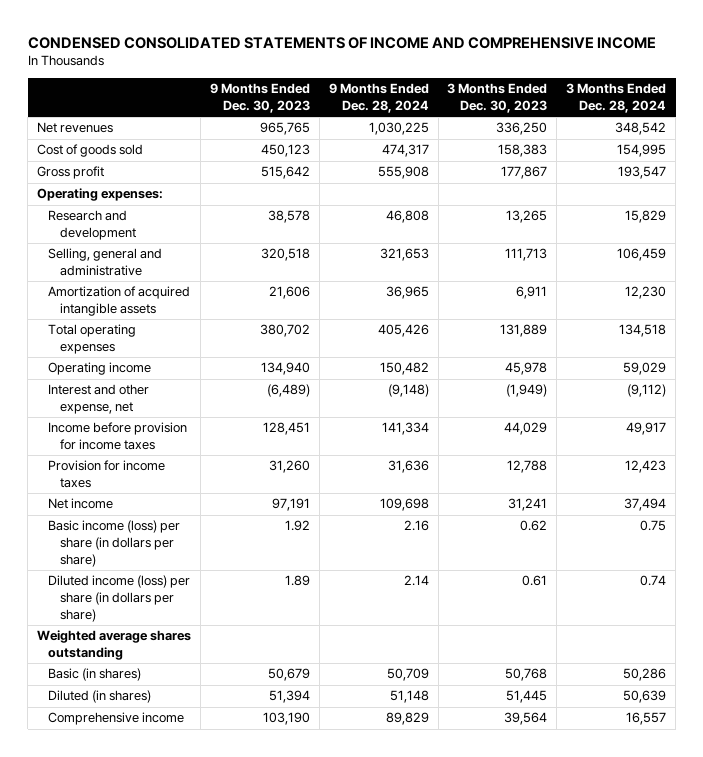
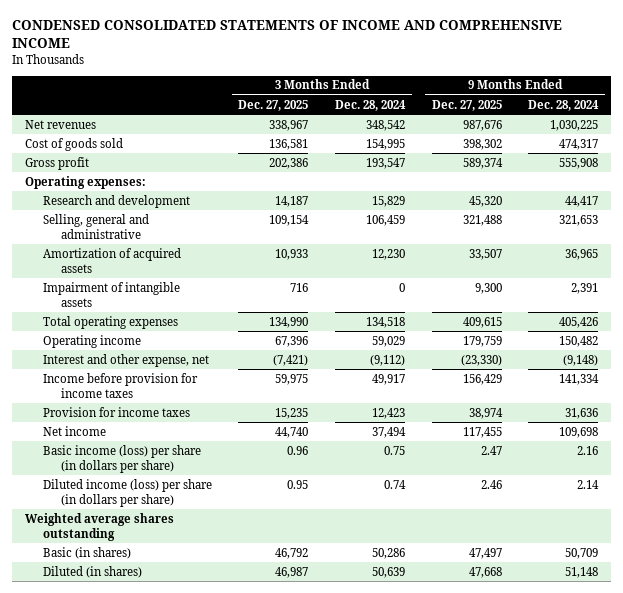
- | 9 Months Ended Dec. 30, 2023 | 9 Months Ended Dec. 28, 2024 | 3 Months Ended Dec. 30, 2023 | 3 Months Ended Dec. 28, 2024
+ | 3 Months Ended Dec. 27, 2025 | 3 Months Ended Dec. 28, 2024 | 9 Months Ended Dec. 27, 2025 | 9 Months Ended Dec. 28, 2024
- Research and development | 38,578 | 46,808 | 13,265 | 15,829
+ Research and development | 14,187 | 15,829 | 45,320 | 44,417
- Amortization of acquired intangible assets | 21,606 | 36,965 | 6,911 | 12,230
+ Amortization of acquired assets | 10,933 | 12,230 | 33,507 | 36,965
+ Impairment of intangible assets | 716 | 0 | 9,300 | 2,391
- Comprehensive income | 103,190 | 89,829 | 39,564 | 16,557

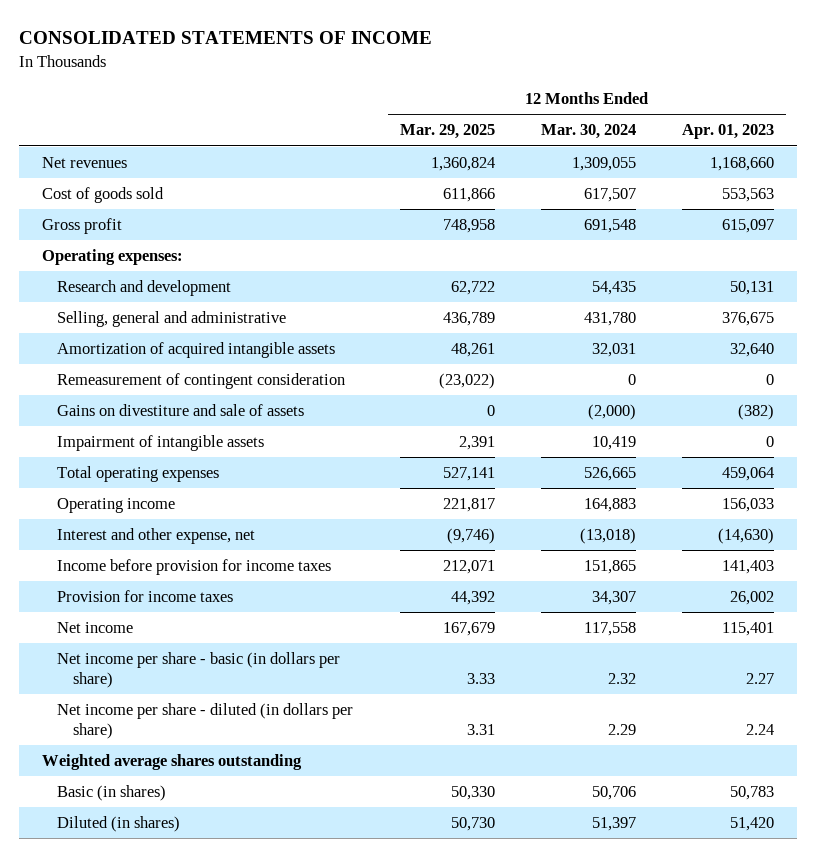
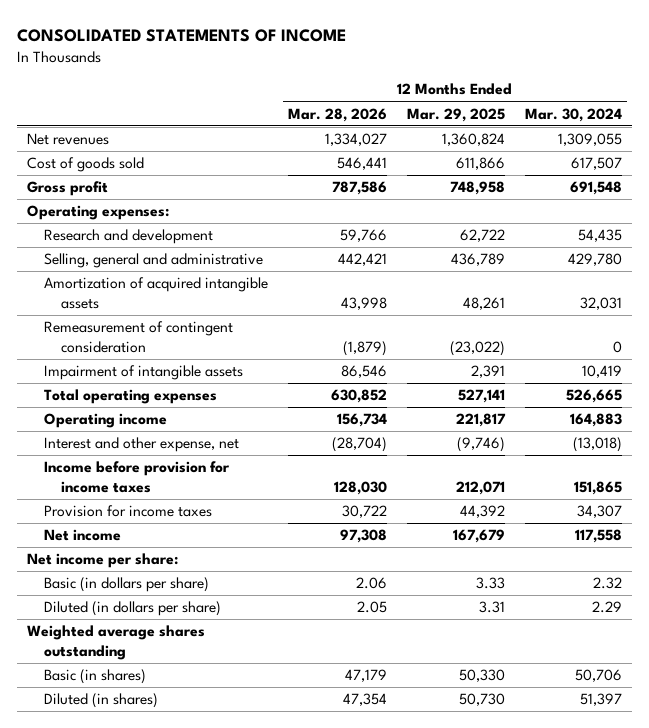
- | 12 Months Ended Mar. 29, 2025 | 12 Months Ended Mar. 30, 2024 | 12 Months Ended Apr. 01, 2023
+ | 12 Months Ended Mar. 28, 2026 | 12 Months Ended Mar. 29, 2025 | 12 Months Ended Mar. 30, 2024
- Selling, general and administrative | 436,789 | 431,780 | 376,675
+ Selling, general and administrative | 442,421 | 436,789 | 429,780
- Gains on divestiture and sale of assets | 0 | (2,000) | (382)
- Net income per share - basic (in dollars per share) | 3.33 | 2.32 | 2.27
- Net income per share - diluted (in dollars per share) | 3.31 | 2.29 | 2.24
+ Net income per share:
+ Basic (in dollars per share) | 2.06 | 3.33 | 2.32
+ Diluted (in dollars per share) | 2.05 | 3.31 | 2.29

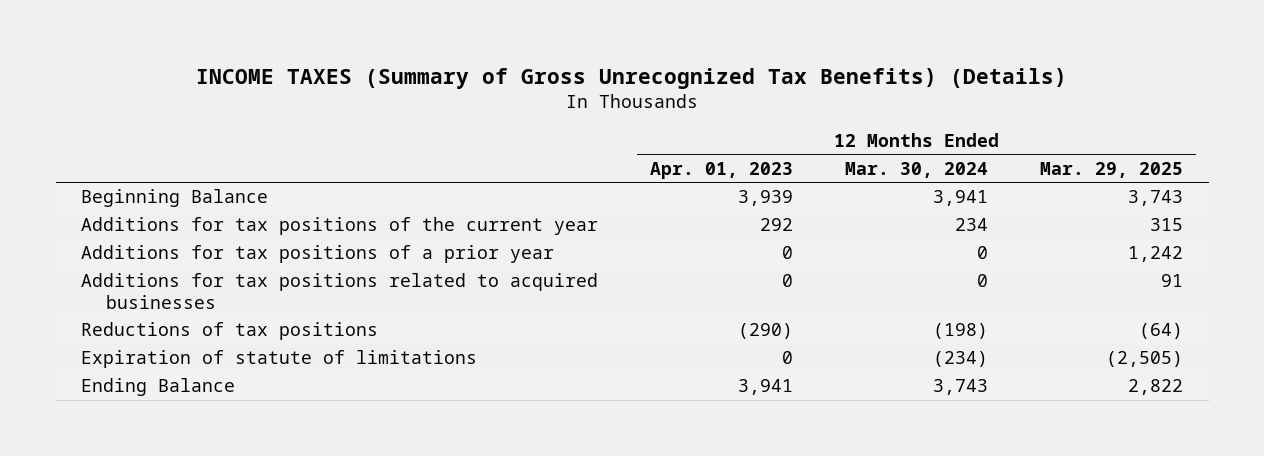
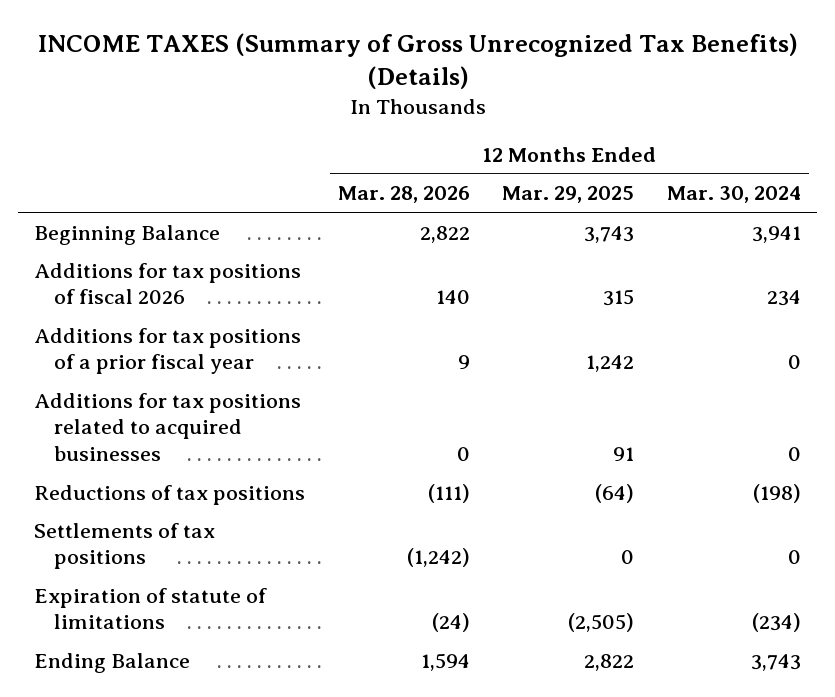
- | 12 Months Ended Apr. 01, 2023 | 12 Months Ended Mar. 30, 2024 | 12 Months Ended Mar. 29, 2025
+ | 12 Months Ended Mar. 28, 2026 | 12 Months Ended Mar. 29, 2025 | 12 Months Ended Mar. 30, 2024
- Additions for tax positions of the current year | 292 | 234 | 315
- Additions for tax positions of a prior year | 0 | 0 | 1,242
+ Additions for tax positions of fiscal 2026 | 140 | 315 | 234
+ Additions for tax positions of a prior fiscal year | 9 | 1,242 | 0
+ Settlements of tax positions | (1,242) | 0 | 0

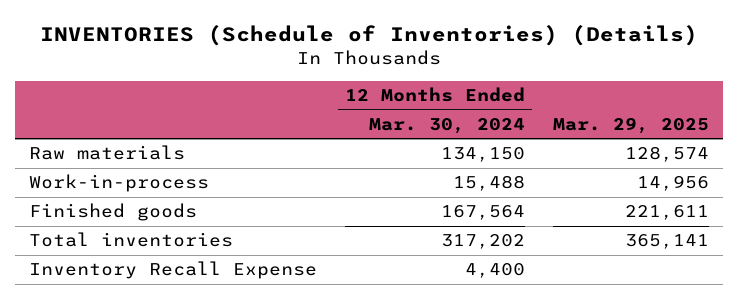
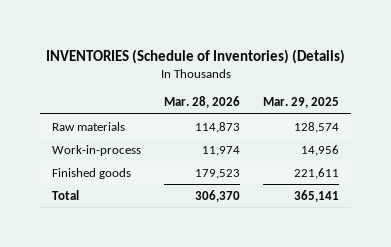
- | 12 Months Ended Mar. 30, 2024 | Mar. 29, 2025
+ | Mar. 28, 2026 | Mar. 29, 2025
- Total inventories | 317,202 | 365,141
- Inventory Recall Expense | 4,400 |
+ Total | 306,370 | 365,141

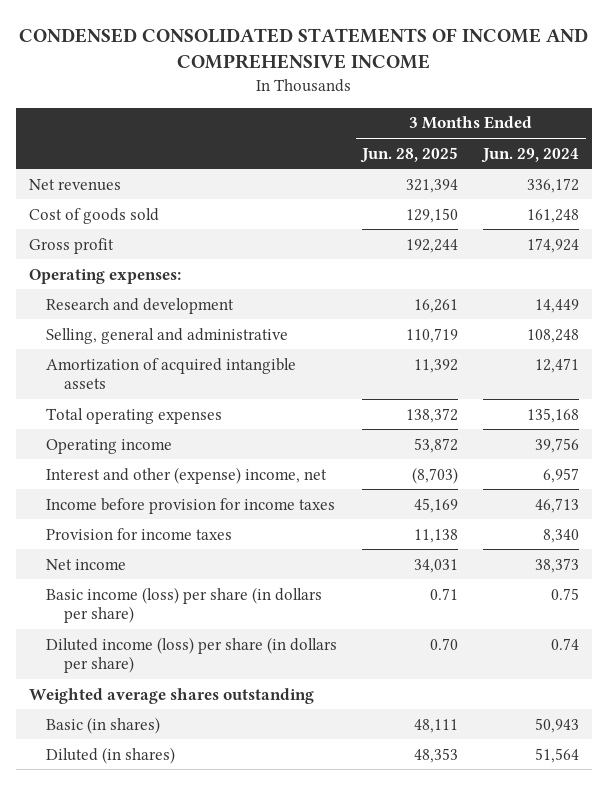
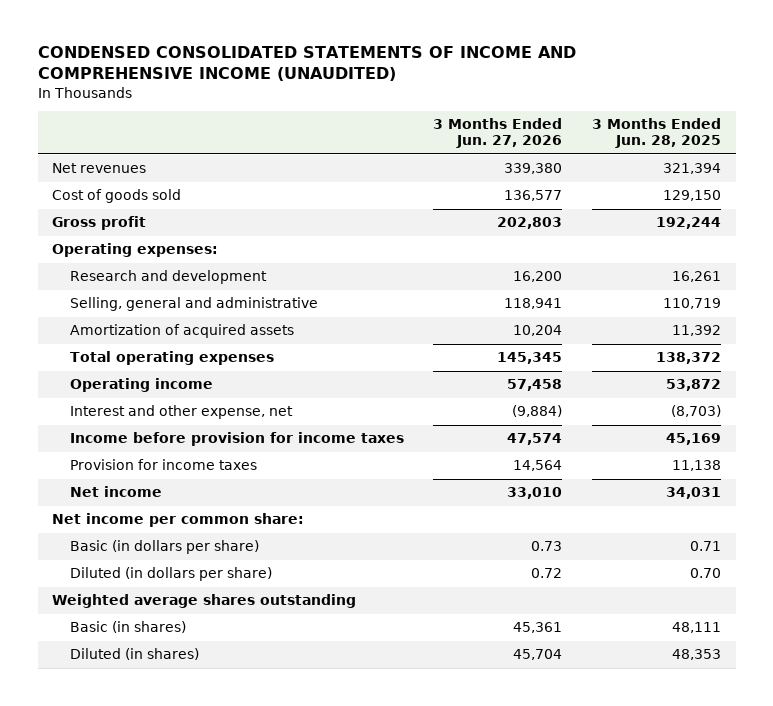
- CONDENSED CONSOLIDATED STATEMENTS OF INCOME AND COMPREHENSIVE INCOME
+ CONDENSED CONSOLIDATED STATEMENTS OF INCOME AND COMPREHENSIVE INCOME (UNAUDITED)
- | 3 Months Ended Jun. 28, 2025 | 3 Months Ended Jun. 29, 2024
+ | 3 Months Ended Jun. 27, 2026 | 3 Months Ended Jun. 28, 2025
- Amortization of acquired intangible assets | 11,392 | 12,471
+ Amortization of acquired assets | 10,204 | 11,392
- Interest and other (expense) income, net | (8,703) | 6,957
+ Interest and other expense, net | (9,884) | (8,703)
- Basic income (loss) per share (in dollars per share) | 0.71 | 0.75
- Diluted income (loss) per share (in dollars per share) | 0.70 | 0.74
+ Net income per common share:
+ Basic (in dollars per share) | 0.73 | 0.71
+ Diluted (in dollars per share) | 0.72 | 0.70

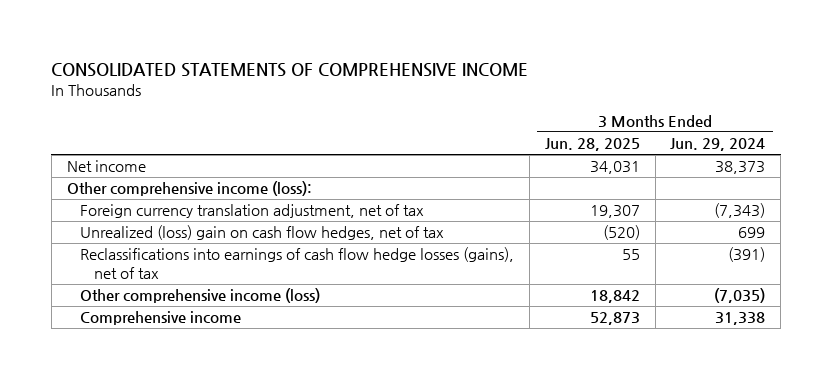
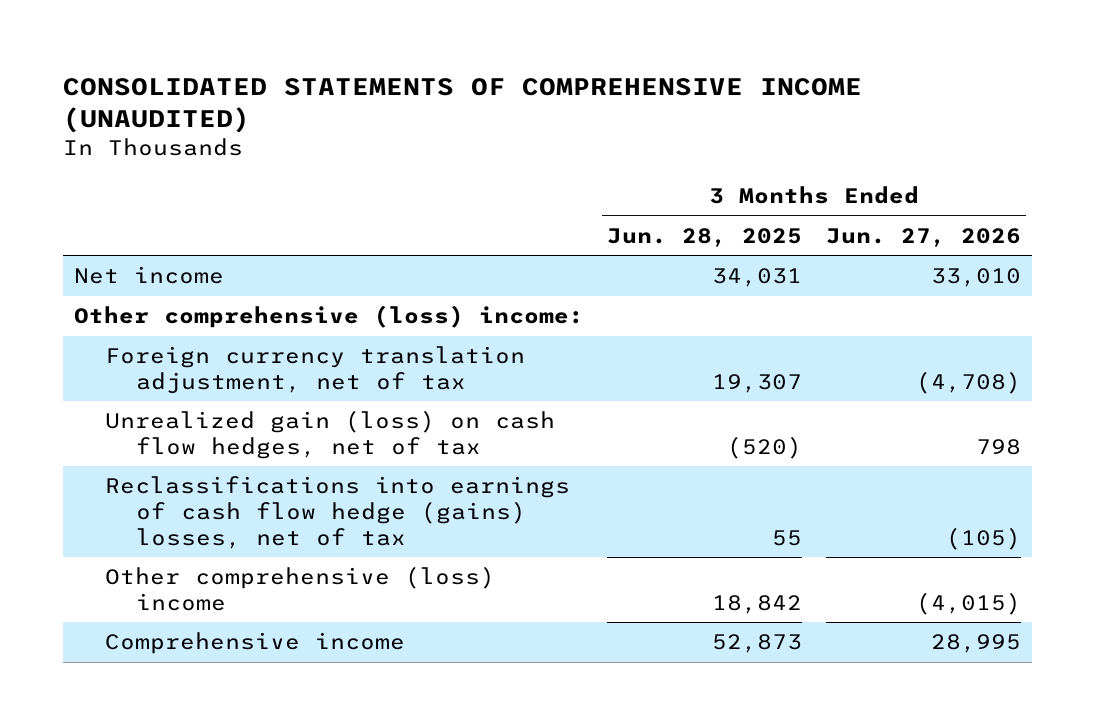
- CONSOLIDATED STATEMENTS OF COMPREHENSIVE INCOME
+ CONSOLIDATED STATEMENTS OF COMPREHENSIVE INCOME (UNAUDITED)
- | 3 Months Ended Jun. 28, 2025 | 3 Months Ended Jun. 29, 2024
+ | 3 Months Ended Jun. 28, 2025 | 3 Months Ended Jun. 27, 2026
- Other comprehensive income (loss):
+ Other comprehensive (loss) income:
- Unrealized (loss) gain on cash flow hedges, net of tax | (520) | 699
- Reclassifications into earnings of cash flow hedge losses (gains), net of tax | 55 | (391)
- Other comprehensive income (loss) | 18,842 | (7,035)
+ Unrealized gain (loss) on cash flow hedges, net of tax | (520) | 798
+ Reclassifications into earnings of cash flow hedge (gains) losses, net of tax | 55 | (105)
+ Other comprehensive (loss) income | 18,842 | (4,015)

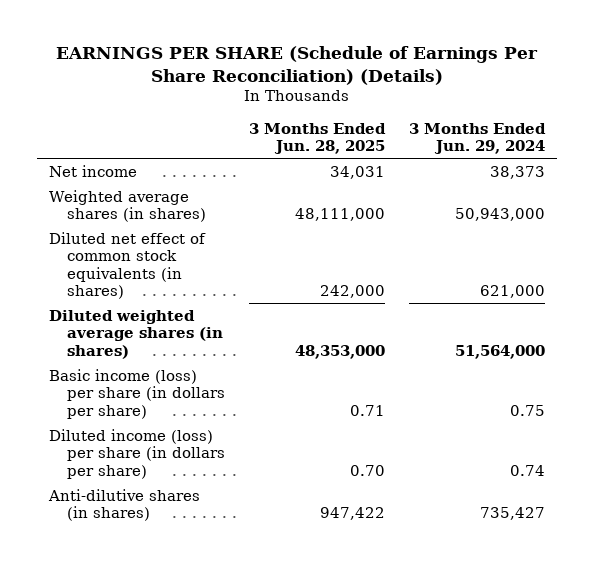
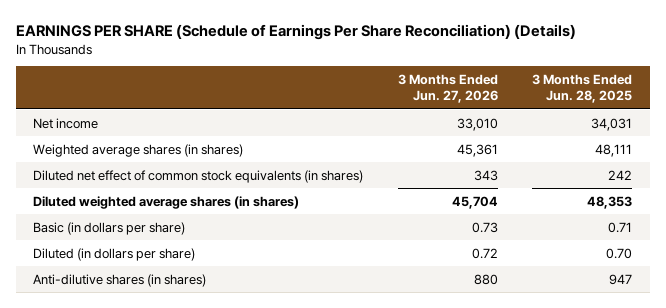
- | 3 Months Ended Jun. 28, 2025 | 3 Months Ended Jun. 29, 2024
+ | 3 Months Ended Jun. 27, 2026 | 3 Months Ended Jun. 28, 2025
- Weighted average shares (in shares) | 48,111,000 | 50,943,000
- Diluted net effect of common stock equivalents (in shares) | 242,000 | 621,000
- Diluted weighted average shares (in shares) | 48,353,000 | 51,564,000
- Basic income (loss) per share (in dollars per share) | 0.71 | 0.75
- Diluted income (loss) per share (in dollars per share) | 0.70 | 0.74
- Anti-dilutive shares (in shares) | 947,422 | 735,427
+ Weighted average shares (in shares) | 45,361 | 48,111
+ Diluted net effect of common stock equivalents (in shares) | 343 | 242
+ Diluted weighted average shares (in shares) | 45,704 | 48,353
+ Basic (in dollars per share) | 0.73 | 0.71
+ Diluted (in dollars per share) | 0.72 | 0.70
+ Anti-dilutive shares (in shares) | 880 | 947

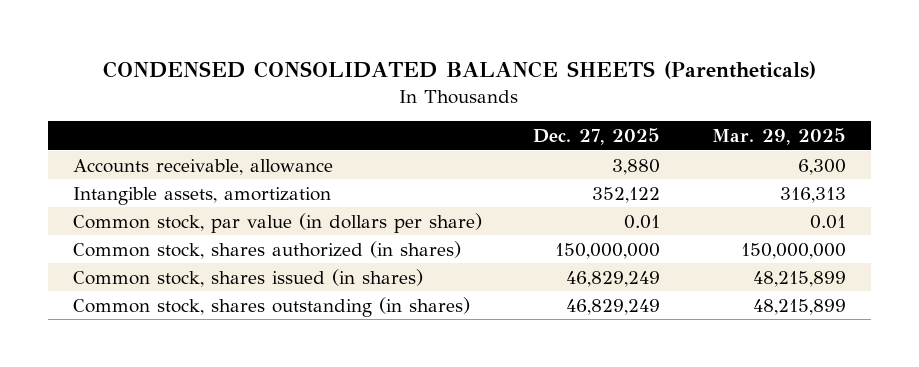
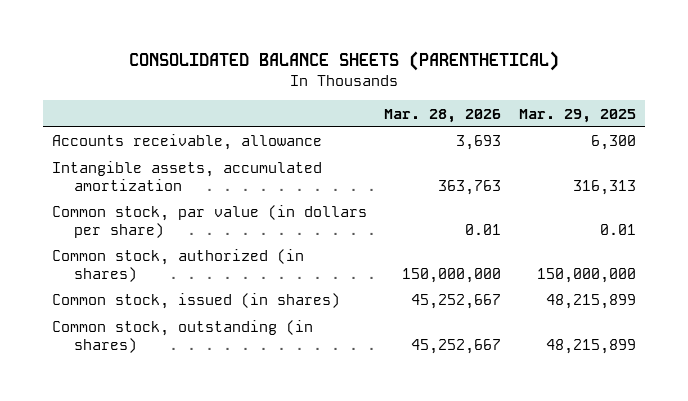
- CONDENSED CONSOLIDATED BALANCE SHEETS (Parentheticals)
+ CONSOLIDATED BALANCE SHEETS (PARENTHETICAL)
- | Dec. 27, 2025 | Mar. 29, 2025
+ | Mar. 28, 2026 | Mar. 29, 2025
- Intangible assets, amortization | 352,122 | 316,313
+ Intangible assets, accumulated amortization | 363,763 | 316,313
- Common stock, shares authorized (in shares) | 150,000,000 | 150,000,000
- Common stock, shares issued (in shares) | 46,829,249 | 48,215,899
- Common stock, shares outstanding (in shares) | 46,829,249 | 48,215,899
+ Common stock, authorized (in shares) | 150,000,000 | 150,000,000
+ Common stock, issued (in shares) | 45,252,667 | 48,215,899
+ Common stock, outstanding (in shares) | 45,252,667 | 48,215,899

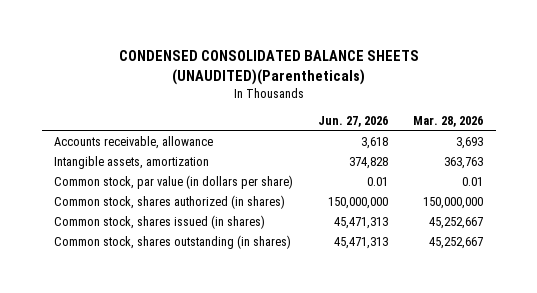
- CONSOLIDATED BALANCE SHEETS (PARENTHETICAL)
+ CONDENSED CONSOLIDATED BALANCE SHEETS (UNAUDITED)(Parentheticals)
- | Mar. 28, 2026 | Mar. 29, 2025
+ | Jun. 27, 2026 | Mar. 28, 2026
- Intangible assets, accumulated amortization | 363,763 | 316,313
+ Intangible assets, amortization | 374,828 | 363,763
- Common stock, authorized (in shares) | 150,000,000 | 150,000,000
- Common stock, issued (in shares) | 45,252,667 | 48,215,899
- Common stock, outstanding (in shares) | 45,252,667 | 48,215,899
+ Common stock, shares authorized (in shares) | 150,000,000 | 150,000,000
+ Common stock, shares issued (in shares) | 45,471,313 | 45,252,667
+ Common stock, shares outstanding (in shares) | 45,471,313 | 45,252,667

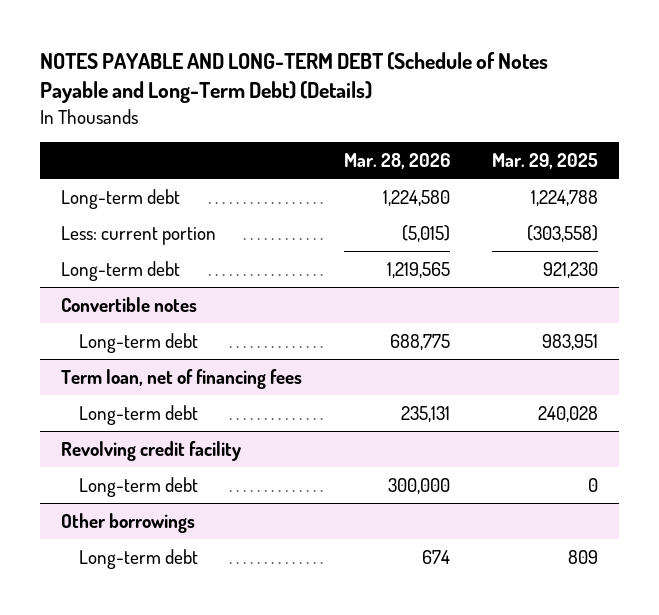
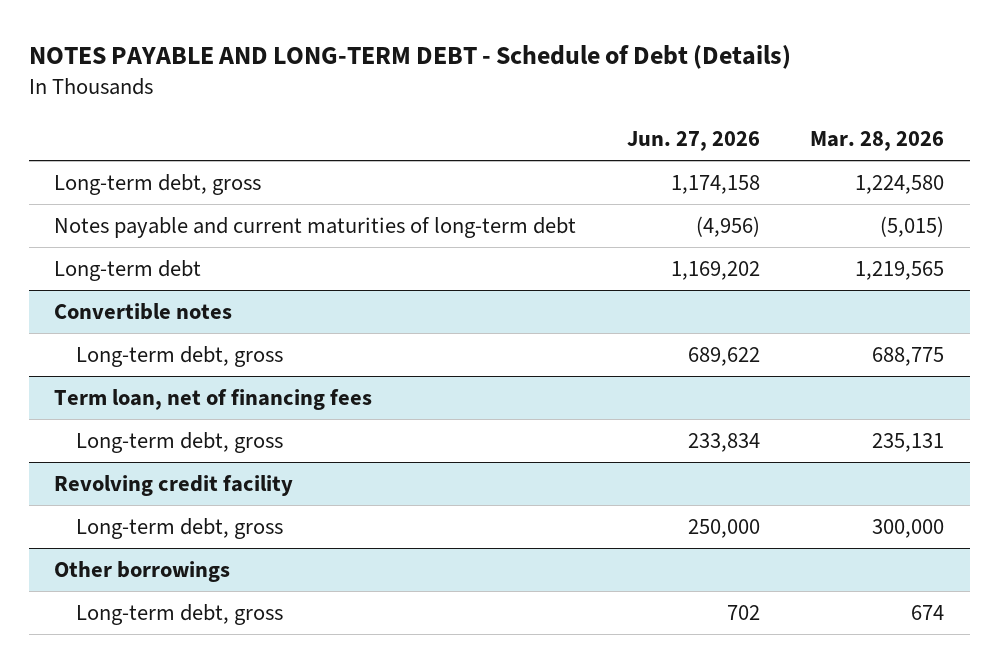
- NOTES PAYABLE AND LONG-TERM DEBT (Schedule of Notes Payable and Long-Term Debt) (Details)
+ NOTES PAYABLE AND LONG-TERM DEBT - Schedule of Debt (Details)
- | Mar. 28, 2026 | Mar. 29, 2025
+ | Jun. 27, 2026 | Mar. 28, 2026
- Long-term debt | 1,224,580 | 1,224,788
- Less: current portion | (5,015) | (303,558)
+ Long-term debt, gross | 1,174,158 | 1,224,580
+ Notes payable and current maturities of long-term debt | (4,956) | (5,015)
@ Convertible notes
- Long-term debt | 688,775 | 983,951
+ Long-term debt, gross | 689,622 | 688,775
@ Term loan, net of financing fees
- Long-term debt | 235,131 | 240,028
+ Long-term debt, gross | 233,834 | 235,131
@ Revolving credit facility
- Long-term debt | 300,000 | 0
+ Long-term debt, gross | 250,000 | 300,000
@ Other borrowings
- Long-term debt | 674 | 809
+ Long-term debt, gross | 702 | 674

